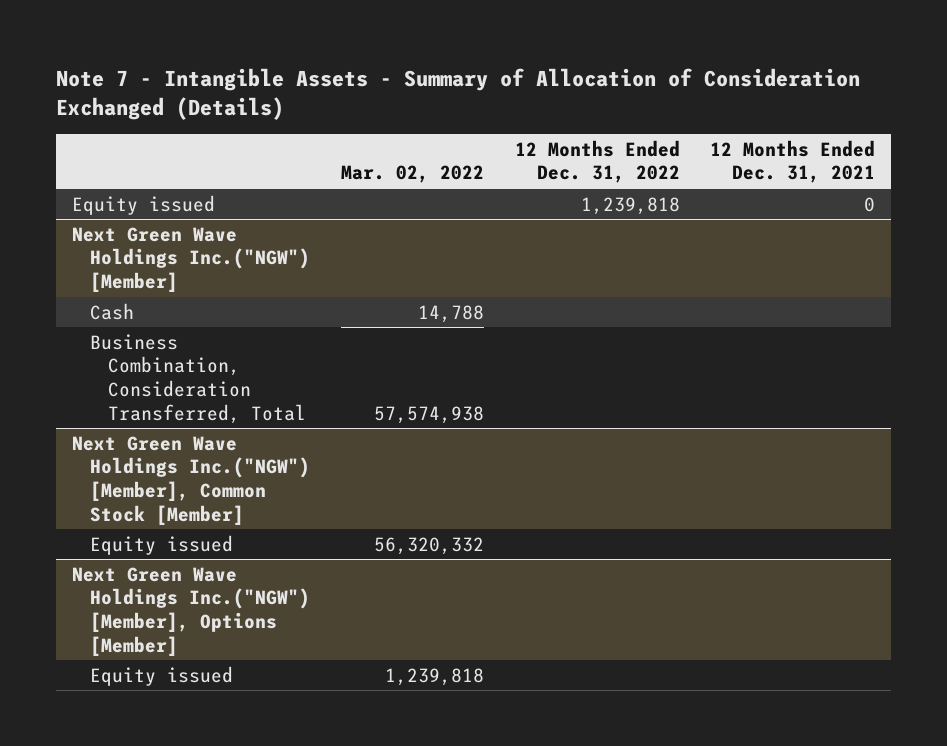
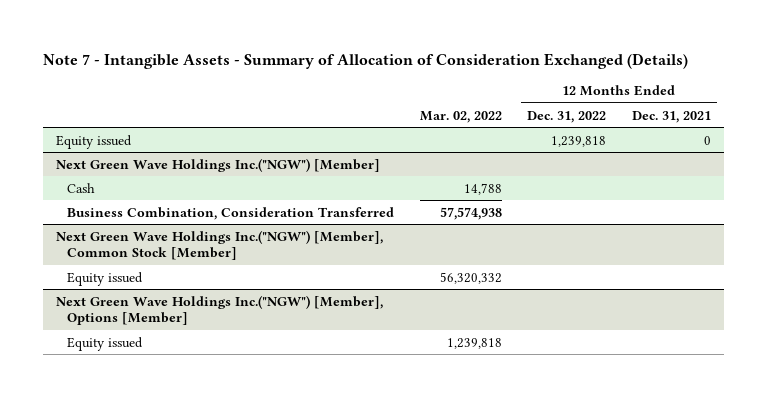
@ Next Green Wave Holdings Inc.("NGW") [Member]
- Business Combination, Consideration Transferred, Total | 57,574,938 | |
+ Business Combination, Consideration Transferred | 57,574,938 | |

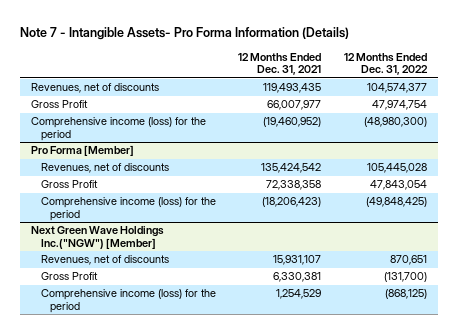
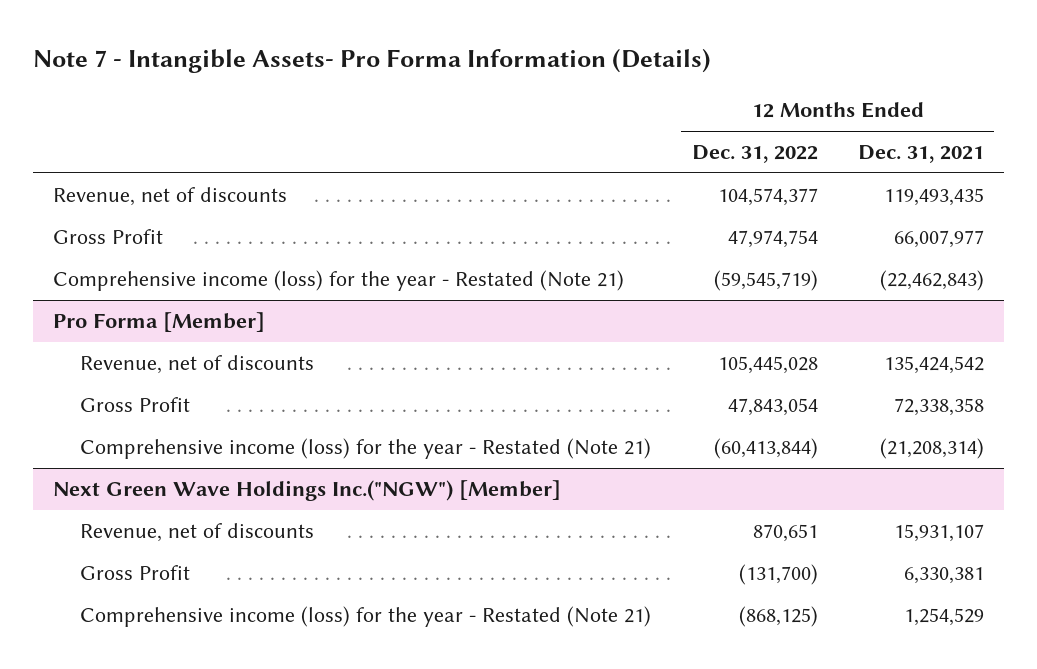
- | 12 Months Ended Dec. 31, 2021 | 12 Months Ended Dec. 31, 2022
+ | 12 Months Ended Dec. 31, 2022 | 12 Months Ended Dec. 31, 2021
- Revenues, net of discounts | 119,493,435 | 104,574,377
+ Revenue, net of discounts | 104,574,377 | 119,493,435
- Comprehensive income (loss) for the period | (19,460,952) | (48,980,300)
+ Comprehensive income (loss) for the year - Restated (Note 21) | (59,545,719) | (22,462,843)
@ Pro Forma [Member]
- Revenues, net of discounts | 135,424,542 | 105,445,028
+ Revenue, net of discounts | 105,445,028 | 135,424,542
- Comprehensive income (loss) for the period | (18,206,423) | (49,848,425)
+ Comprehensive income (loss) for the year - Restated (Note 21) | (60,413,844) | (21,208,314)
@ Next Green Wave Holdings Inc.("NGW") [Member]
- Revenues, net of discounts | 15,931,107 | 870,651
+ Revenue, net of discounts | 870,651 | 15,931,107
- Comprehensive income (loss) for the period | 1,254,529 | (868,125)
+ Comprehensive income (loss) for the year - Restated (Note 21) | (868,125) | 1,254,529

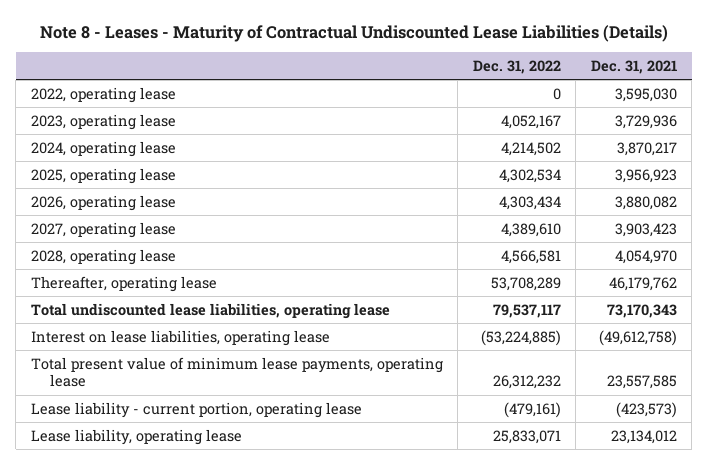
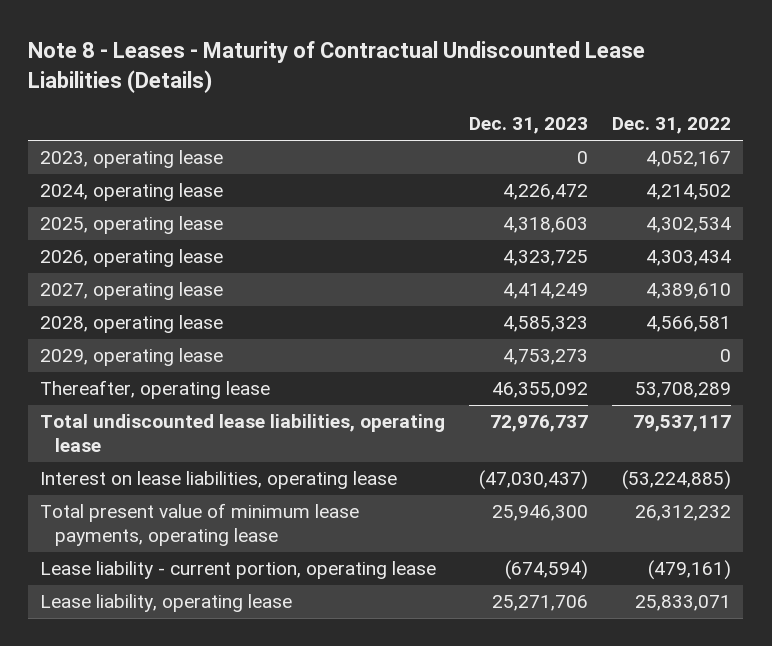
- | Dec. 31, 2022 | Dec. 31, 2021
+ | Dec. 31, 2023 | Dec. 31, 2022
- 2022, operating lease | 0 | 3,595,030
+ 2029, operating lease | 4,753,273 | 0

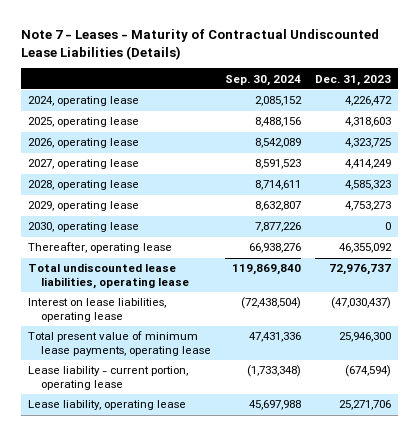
- Note 8 - Leases - Maturity of Contractual Undiscounted Lease Liabilities (Details)
+ Note 7 - Leases - Maturity of Contractual Undiscounted Lease Liabilities (Details)
- | Dec. 31, 2023 | Dec. 31, 2022
+ | Sep. 30, 2024 | Dec. 31, 2023
- 2023, operating lease | 0 | 4,052,167
+ 2030, operating lease | 7,877,226 | 0

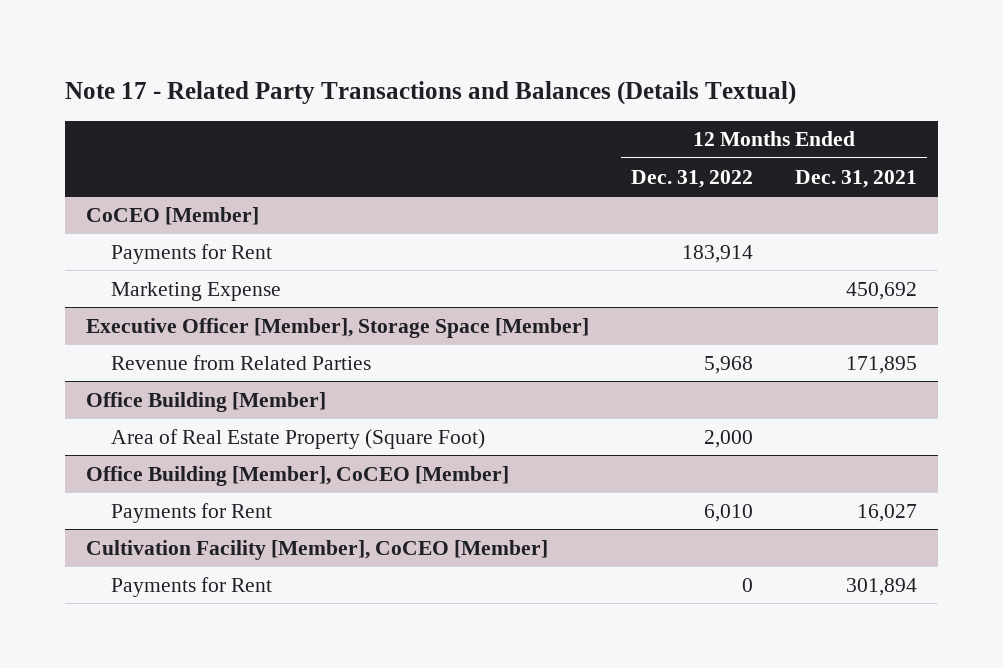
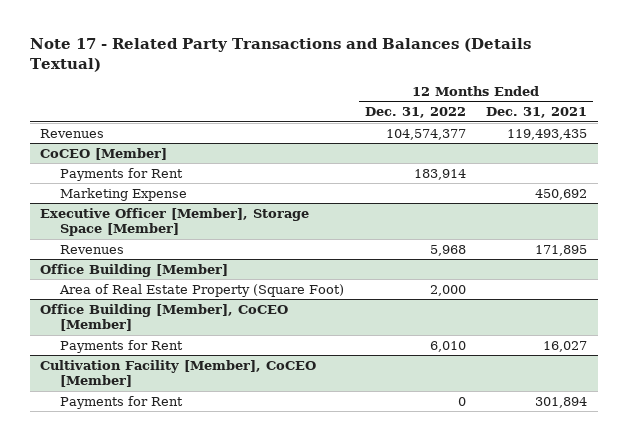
+ Revenues | 104,574,377 | 119,493,435
@ Executive Officer [Member], Storage Space [Member]
- Revenue from Related Parties | 5,968 | 171,895
+ Revenues | 5,968 | 171,895

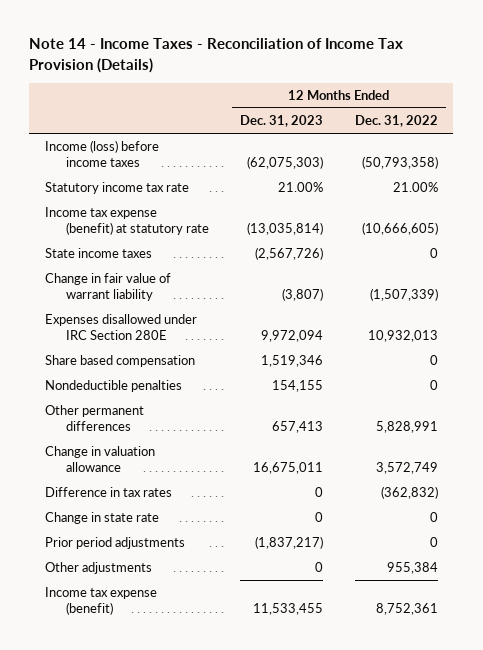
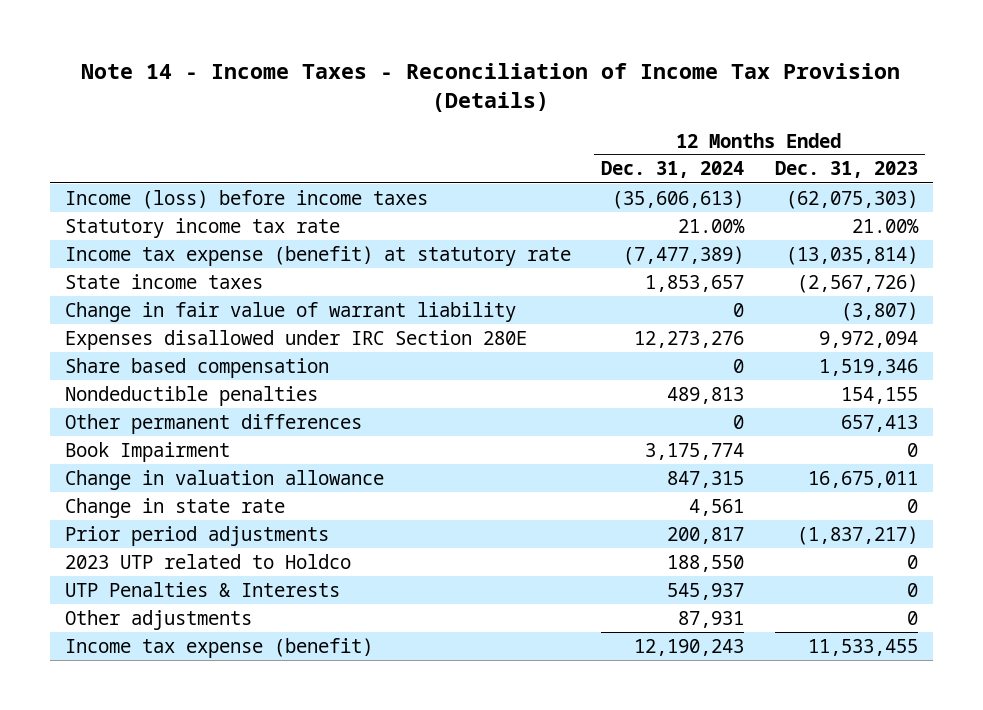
- | 12 Months Ended Dec. 31, 2023 | 12 Months Ended Dec. 31, 2022
+ | 12 Months Ended Dec. 31, 2024 | 12 Months Ended Dec. 31, 2023
+ Book Impairment | 3,175,774 | 0
- Difference in tax rates | 0 | (362,832)
+ 2023 UTP related to Holdco | 188,550 | 0
+ UTP Penalties & Interests | 545,937 | 0

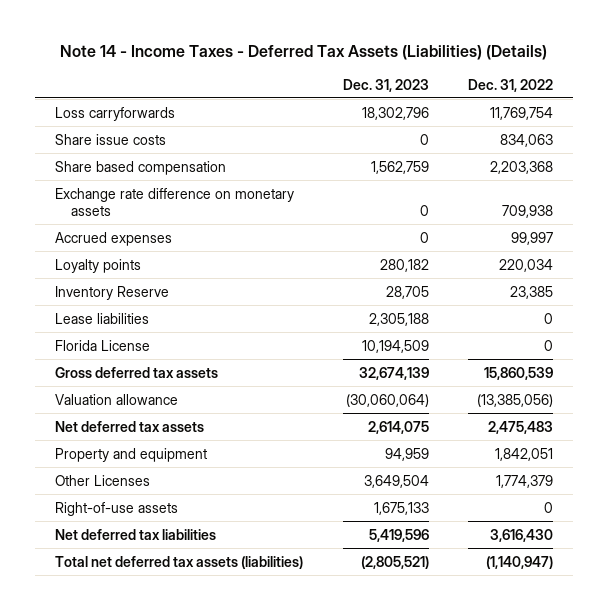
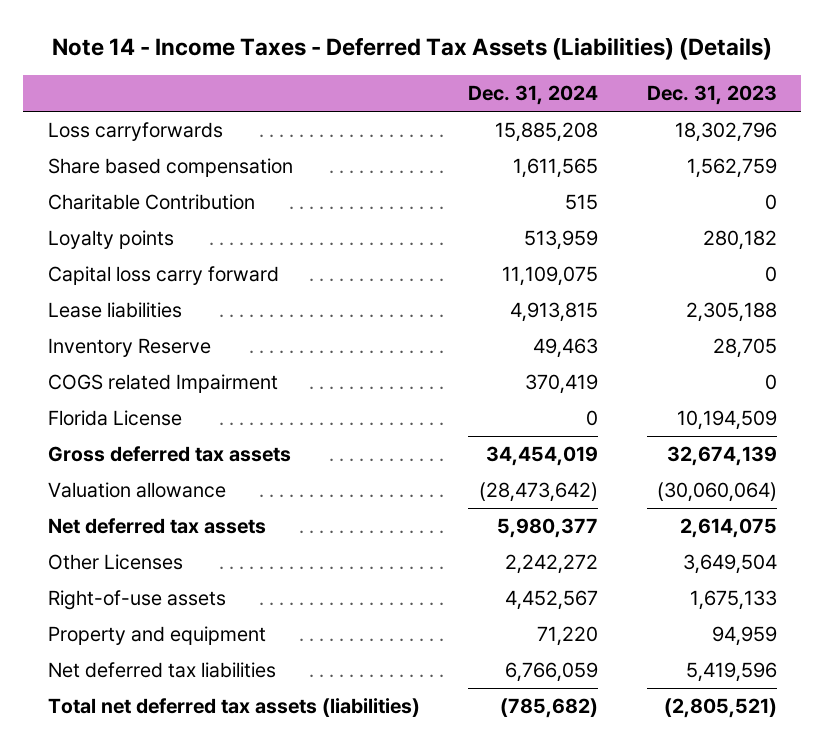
- | Dec. 31, 2023 | Dec. 31, 2022
+ | Dec. 31, 2024 | Dec. 31, 2023
- Share issue costs | 0 | 834,063
- Exchange rate difference on monetary assets | 0 | 709,938
- Accrued expenses | 0 | 99,997
+ Charitable Contribution | 515 | 0
+ Capital loss carry forward | 11,109,075 | 0
moved down: Inventory Reserve | 49,463 | 28,705
+ COGS related Impairment | 370,419 | 0
moved down: Property and equipment | 71,220 | 94,959

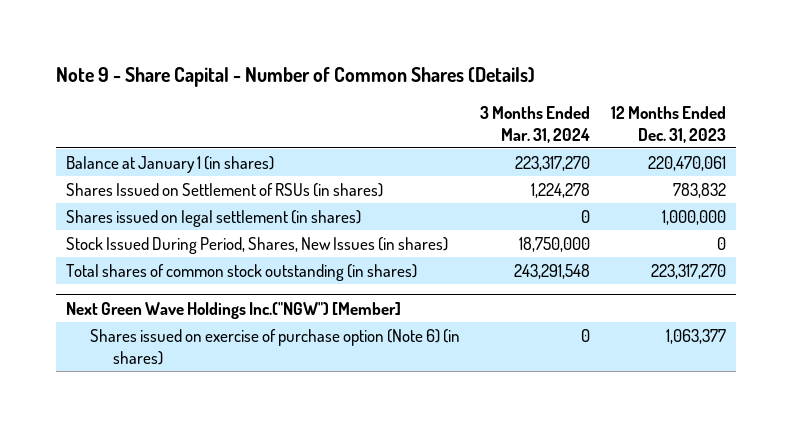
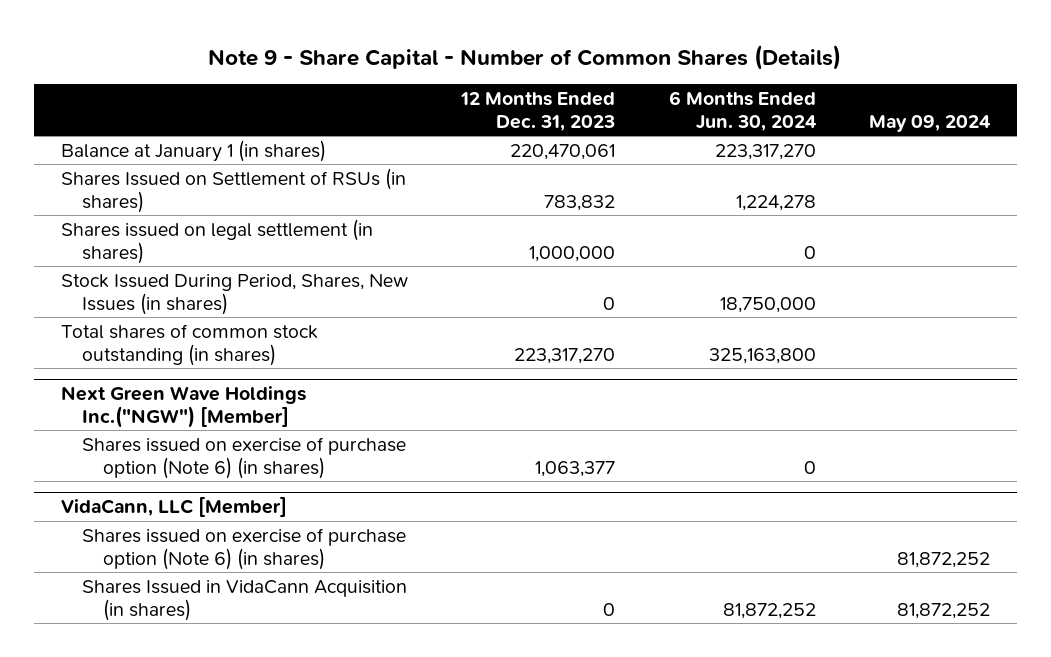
- | 3 Months Ended Mar. 31, 2024 | 12 Months Ended Dec. 31, 2023
+ | 12 Months Ended Dec. 31, 2023 | 6 Months Ended Jun. 30, 2024 | May 09, 2024
+ VidaCann, LLC [Member]
+ Shares issued on exercise of purchase option (Note 6) (in shares) | | | 81,872,252
+ Shares Issued in VidaCann Acquisition (in shares) | 0 | 81,872,252 | 81,872,252

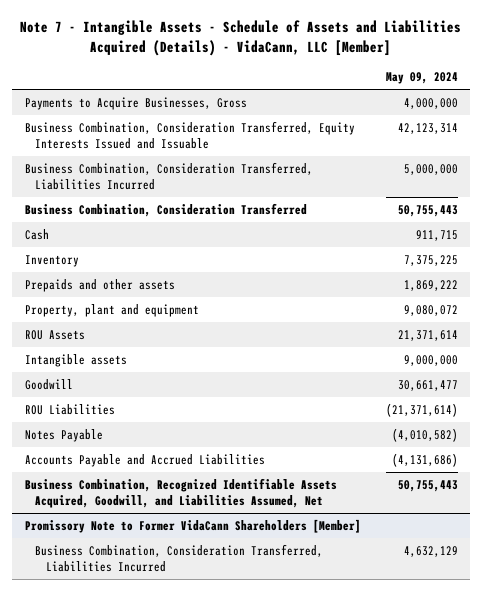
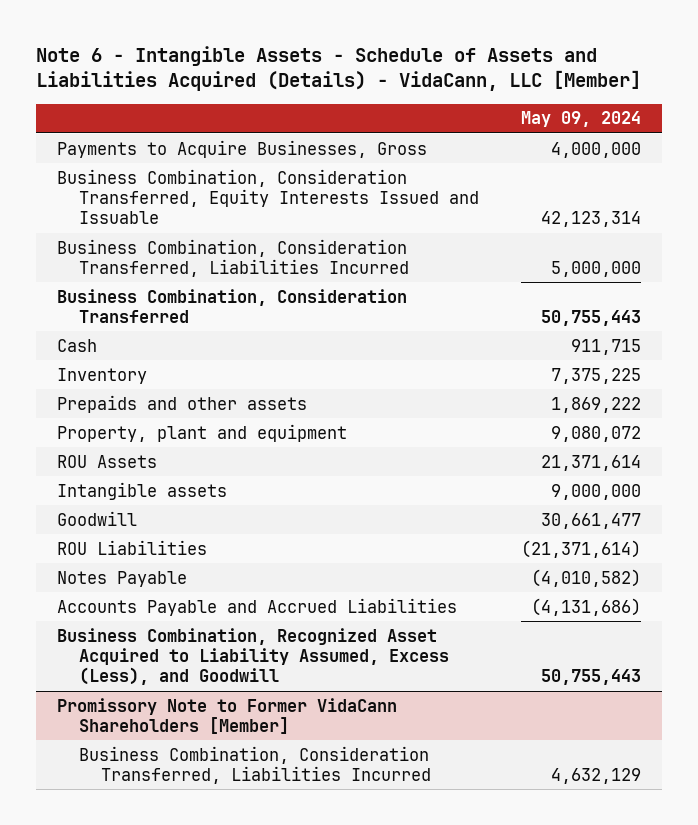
- Note 7 - Intangible Assets - Schedule of Assets and Liabilities Acquired (Details) - VidaCann, LLC [Member]
+ Note 6 - Intangible Assets - Schedule of Assets and Liabilities Acquired (Details) - VidaCann, LLC [Member]
- Business Combination, Recognized Identifiable Assets Acquired, Goodwill, and Liabilities Assumed, Net | 50,755,443
+ Business Combination, Recognized Asset Acquired to Liability Assumed, Excess (Less), and Goodwill | 50,755,443

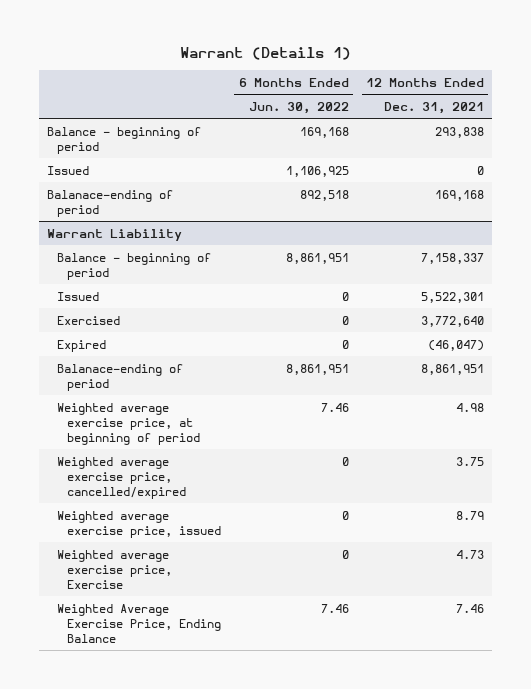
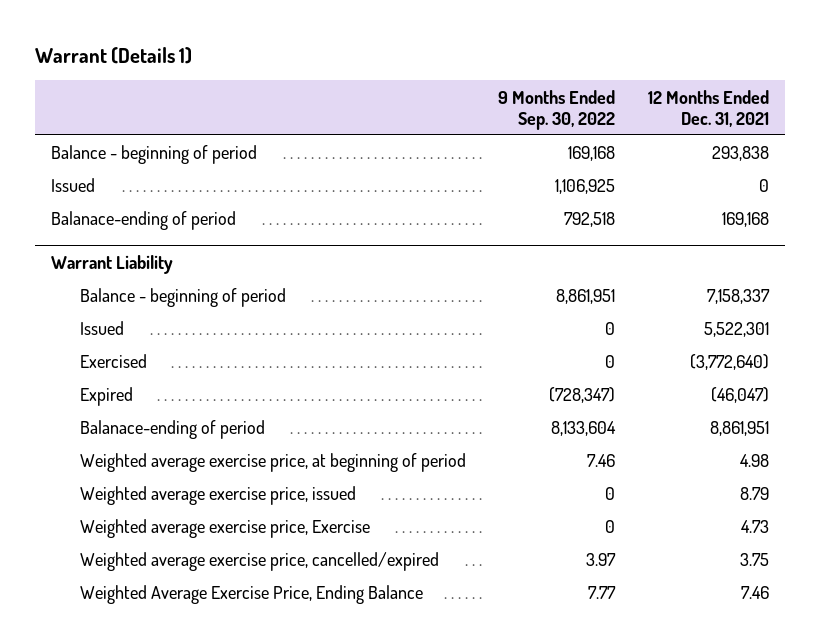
- | 6 Months Ended Jun. 30, 2022 | 12 Months Ended Dec. 31, 2021
+ | 9 Months Ended Sep. 30, 2022 | 12 Months Ended Dec. 31, 2021
@ Warrant Liability
- Exercised | 0 | 3,772,640
+ Exercised | 0 | (3,772,640)
moved down: Weighted average exercise price, cancelled/expired | 3.97 | 3.75

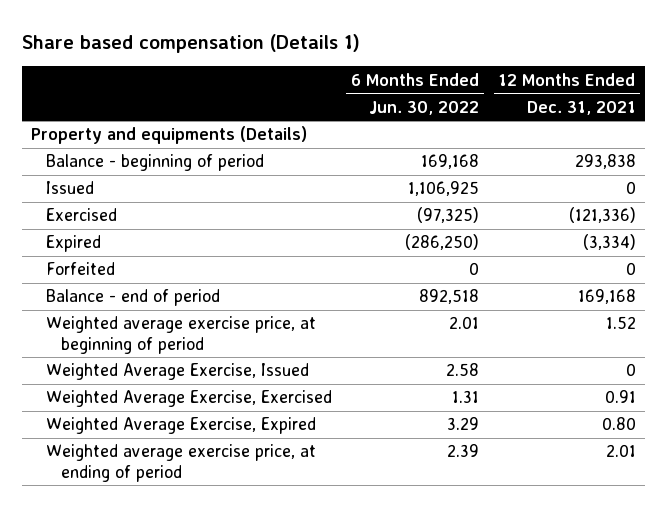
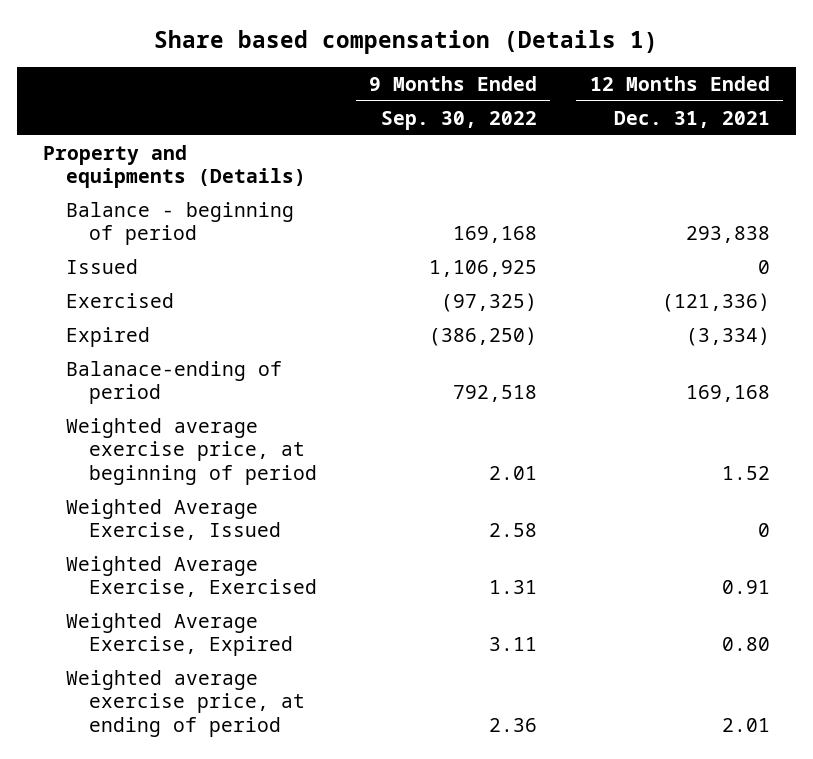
- | 6 Months Ended Jun. 30, 2022 | 12 Months Ended Dec. 31, 2021
+ | 9 Months Ended Sep. 30, 2022 | 12 Months Ended Dec. 31, 2021
- Forfeited | 0 | 0
- Balance - end of period | 892,518 | 169,168
+ Balanace-ending of period | 792,518 | 169,168

